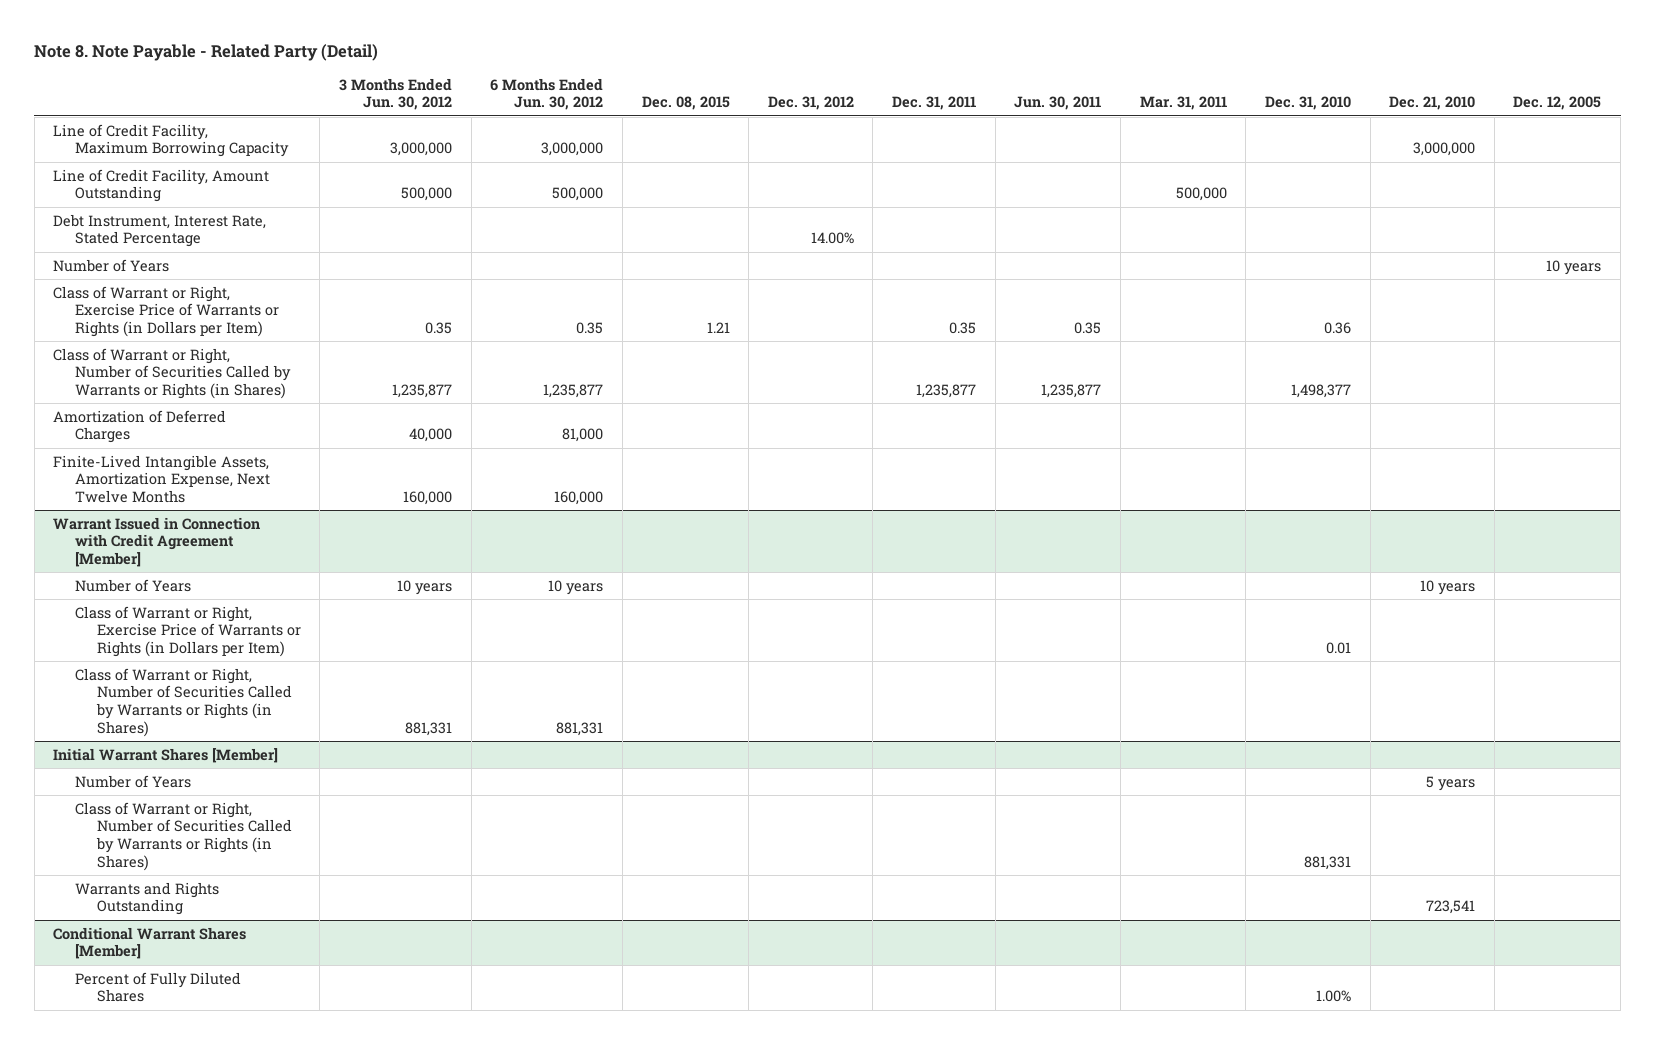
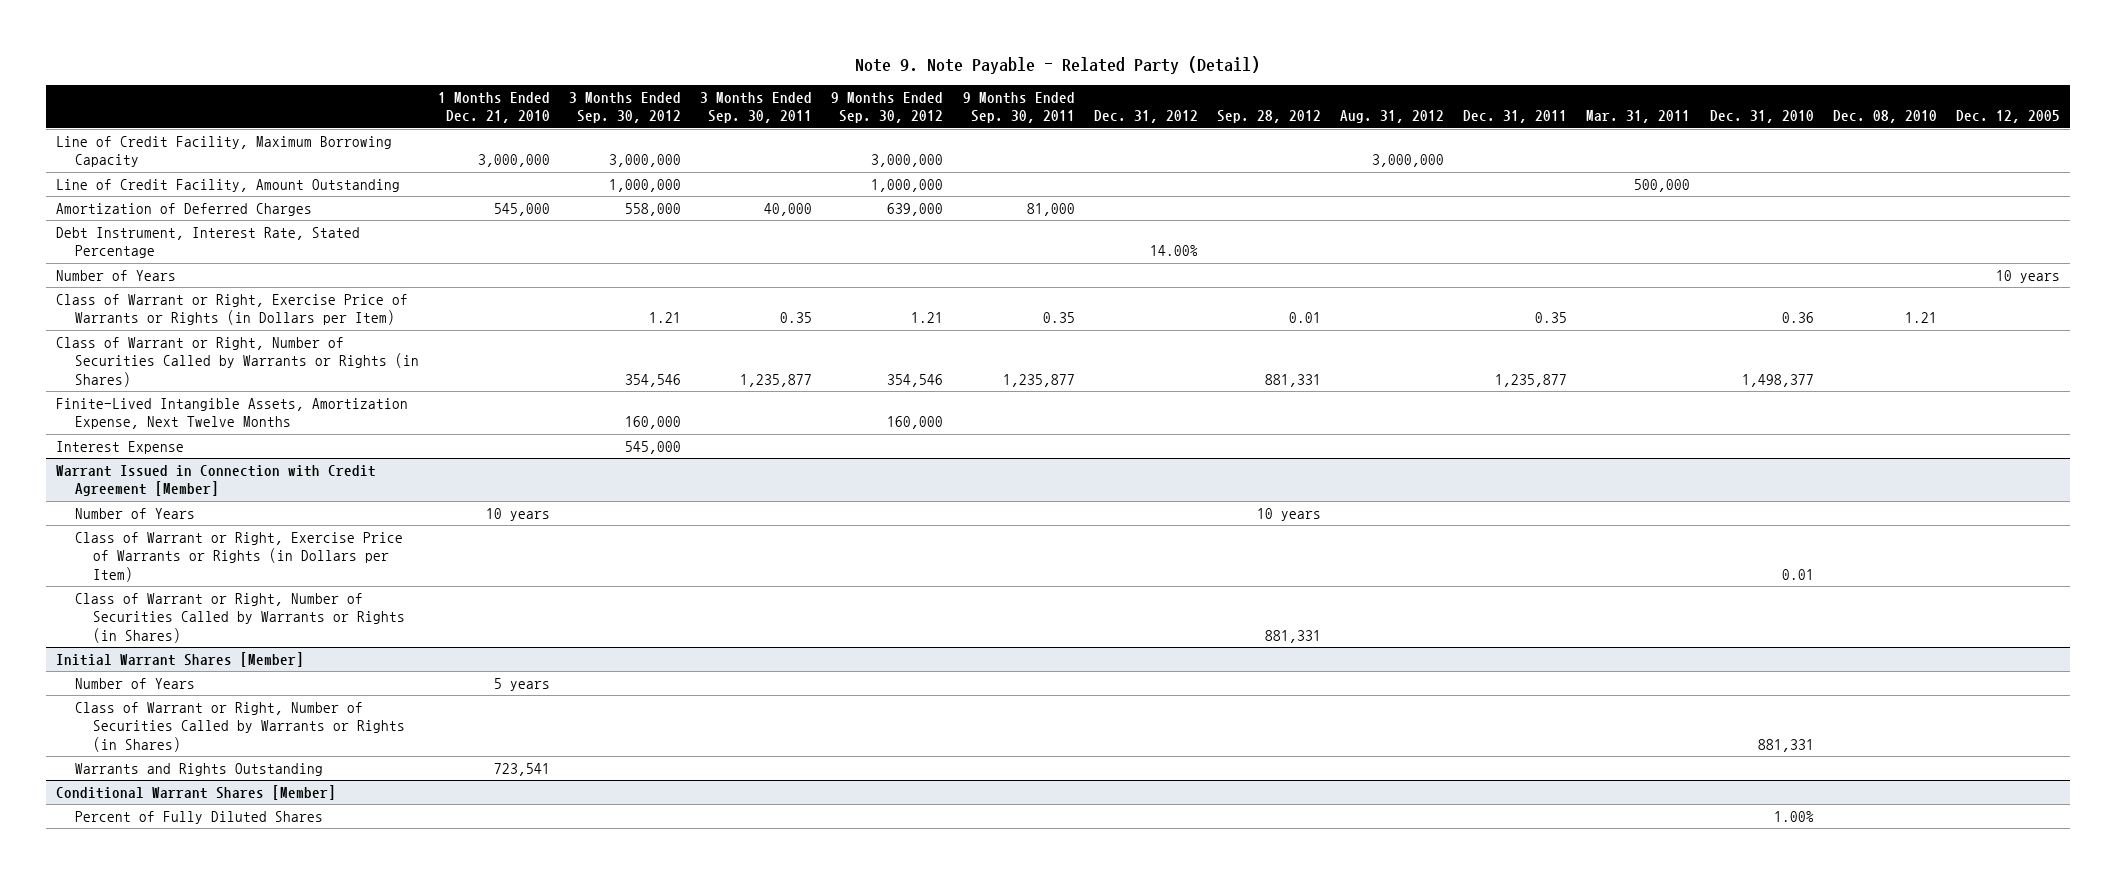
- Note 8. Note Payable - Related Party (Detail)
+ Note 9. Note Payable - Related Party (Detail)
- | 3 Months Ended Jun. 30, 2012 | 6 Months Ended Jun. 30, 2012 | Dec. 08, 2015 | Dec. 31, 2012 | Dec. 31, 2011 | Jun. 30, 2011 | Mar. 31, 2011 | Dec. 31, 2010 | Dec. 21, 2010 | Dec. 12, 2005
+ | 1 Months Ended Dec. 21, 2010 | 3 Months Ended Sep. 30, 2012 | 3 Months Ended Sep. 30, 2011 | 9 Months Ended Sep. 30, 2012 | 9 Months Ended Sep. 30, 2011 | Dec. 31, 2012 | Sep. 28, 2012 | Aug. 31, 2012 | Dec. 31, 2011 | Mar. 31, 2011 | Dec. 31, 2010 | Dec. 08, 2010 | Dec. 12, 2005
moved up: Amortization of Deferred Charges | 545,000 | 558,000 | 40,000 | 639,000 | 81,000 | | | | | | | |
+ Interest Expense | | 545,000 | | | | | | | | | | |

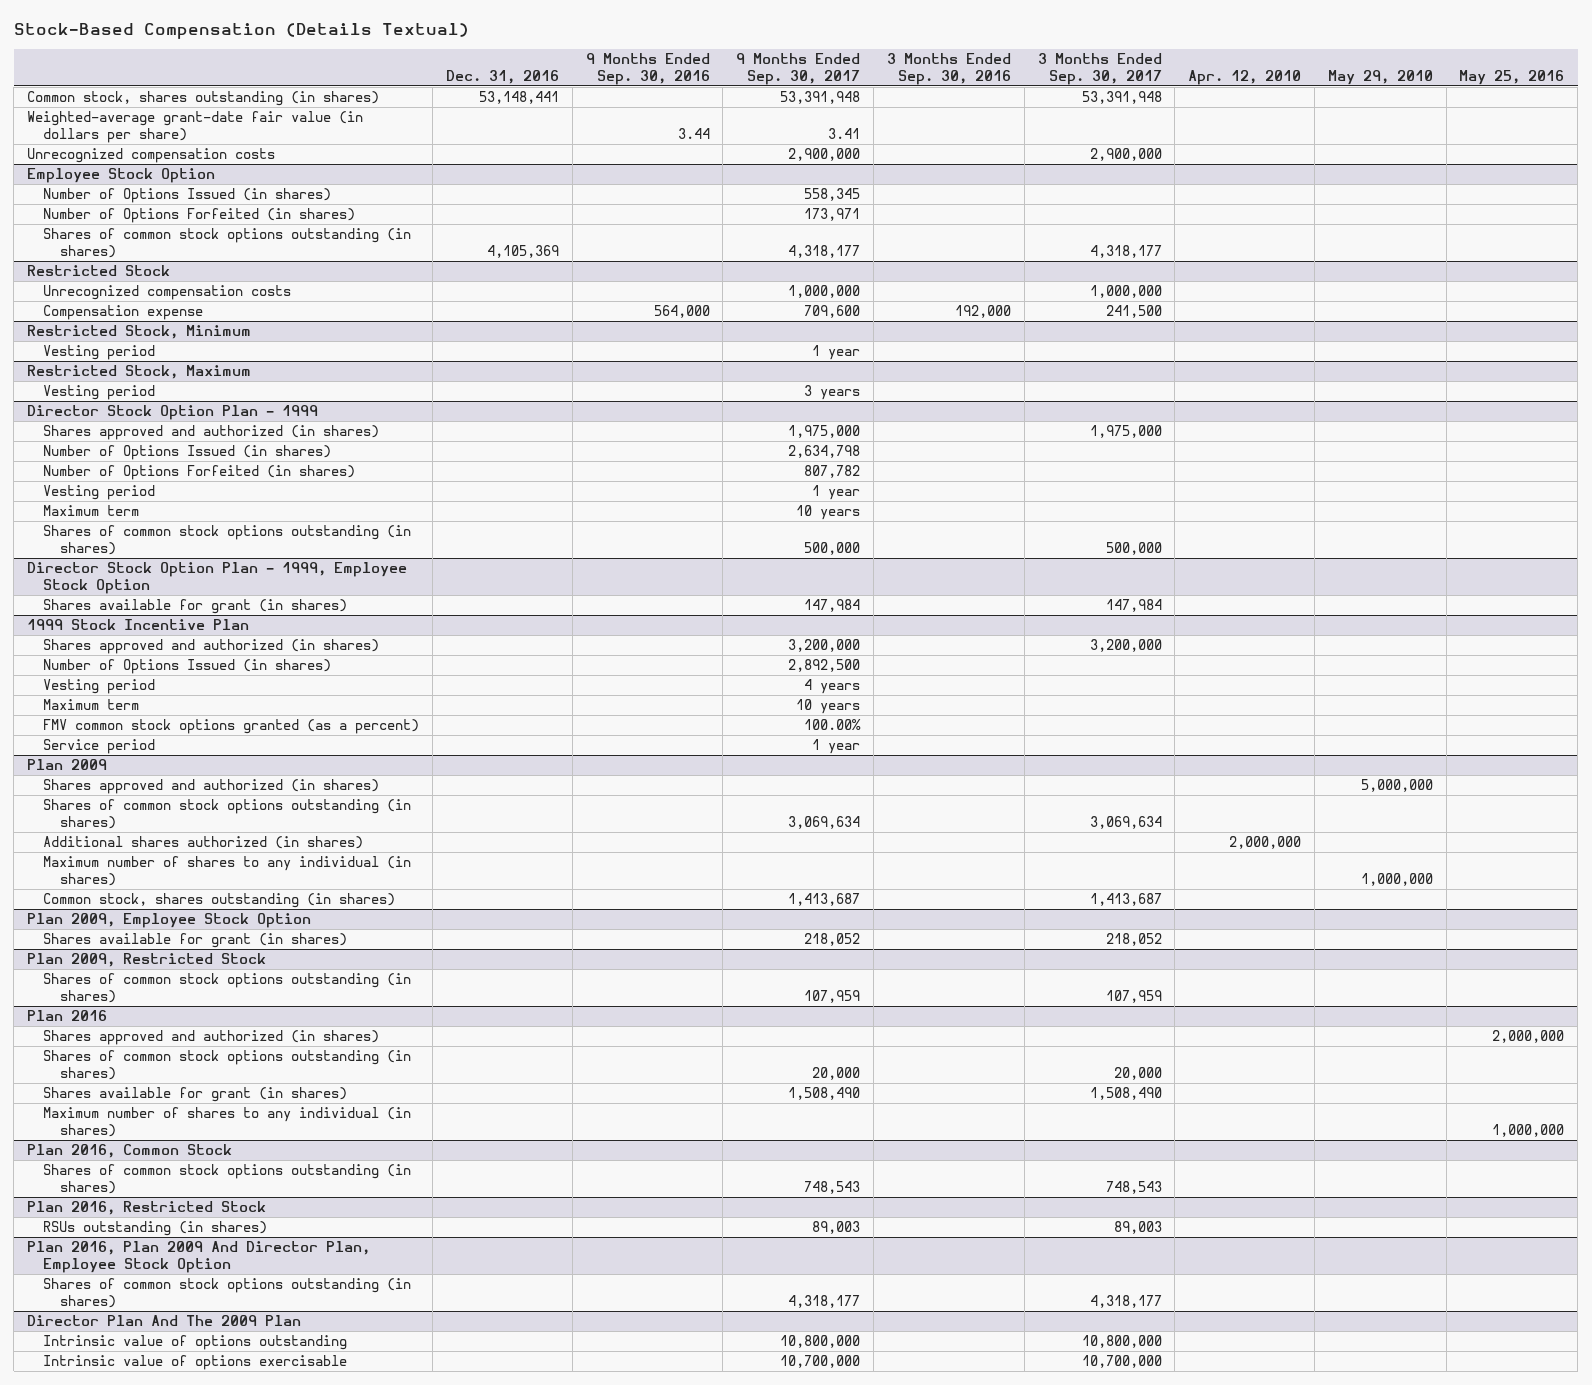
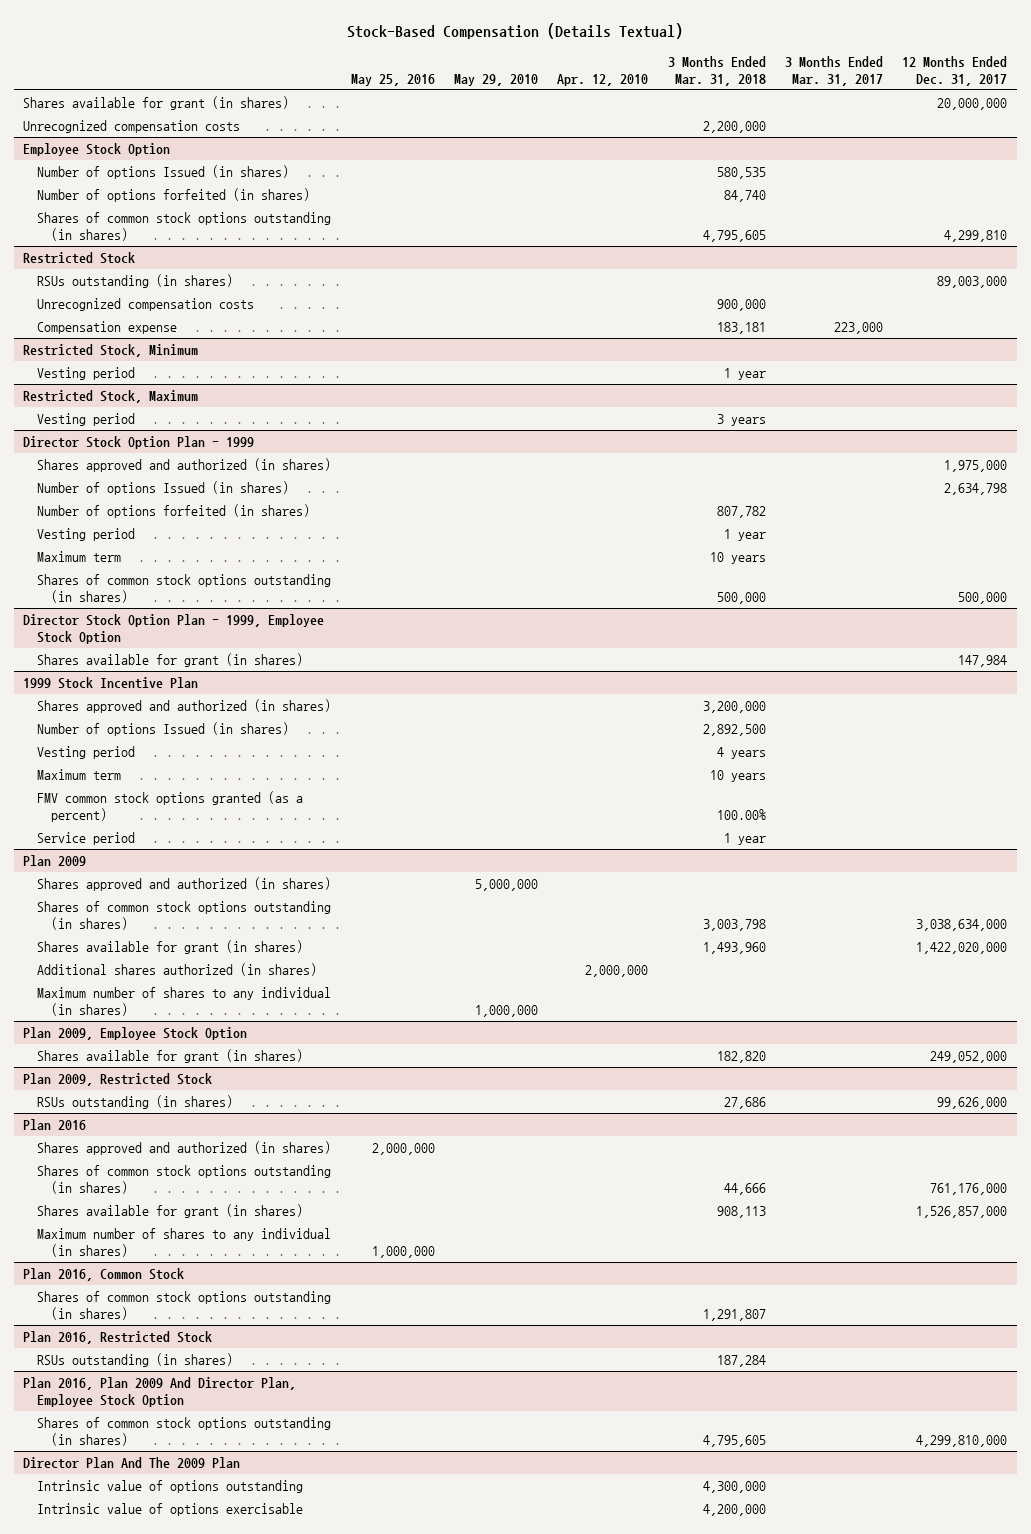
- | Dec. 31, 2016 | 9 Months Ended Sep. 30, 2016 | 9 Months Ended Sep. 30, 2017 | 3 Months Ended Sep. 30, 2016 | 3 Months Ended Sep. 30, 2017 | Apr. 12, 2010 | May 29, 2010 | May 25, 2016
+ | May 25, 2016 | May 29, 2010 | Apr. 12, 2010 | 3 Months Ended Mar. 31, 2018 | 3 Months Ended Mar. 31, 2017 | 12 Months Ended Dec. 31, 2017
- Common stock, shares outstanding (in shares) | 53,148,441 | | 53,391,948 | | 53,391,948 | | |
- Weighted-average grant-date fair value (in dollars per share) | | 3.44 | 3.41 | | | | |
+ Shares available for grant (in shares) | | | | | | 20,000,000
@ Employee Stock Option
- Number of Options Issued (in shares) | | | 558,345 | | | | |
- Number of Options Forfeited (in shares) | | | 173,971 | | | | |
+ Number of options Issued (in shares) | | | | 580,535 | |
+ Number of options forfeited (in shares) | | | | 84,740 | |
@ Restricted Stock
+ RSUs outstanding (in shares) | | | | | | 89,003,000
@ Director Stock Option Plan - 1999
- Number of Options Issued (in shares) | | | 2,634,798 | | | | |
- Number of Options Forfeited (in shares) | | | 807,782 | | | | |
+ Number of options Issued (in shares) | | | | | | 2,634,798
+ Number of options forfeited (in shares) | | | | 807,782 | |
@ 1999 Stock Incentive Plan
- Number of Options Issued (in shares) | | | 2,892,500 | | | | |
+ Number of options Issued (in shares) | | | | 2,892,500 | |
@ Plan 2009
+ Shares available for grant (in shares) | | | | 1,493,960 | | 1,422,020,000
- Common stock, shares outstanding (in shares) | | | 1,413,687 | | 1,413,687 | | |
@ Plan 2009, Restricted Stock
- Shares of common stock options outstanding (in shares) | | | 107,959 | | 107,959 | | |
+ RSUs outstanding (in shares) | | | | 27,686 | | 99,626,000

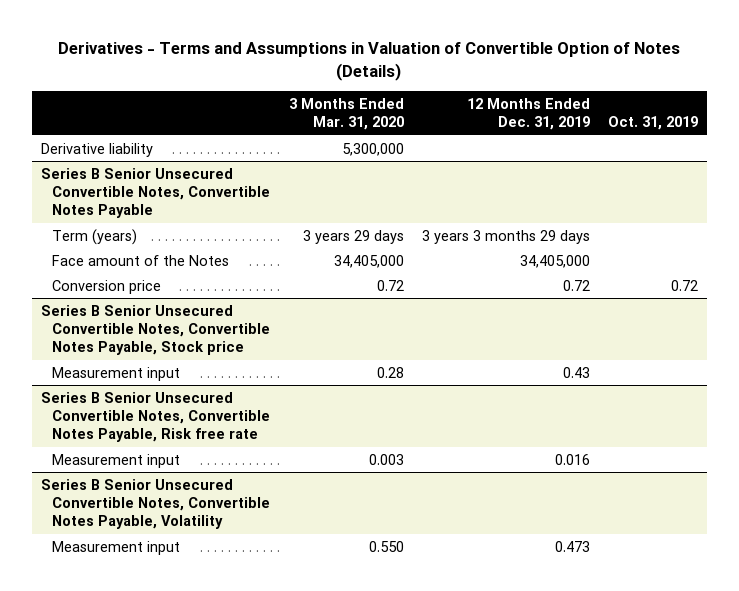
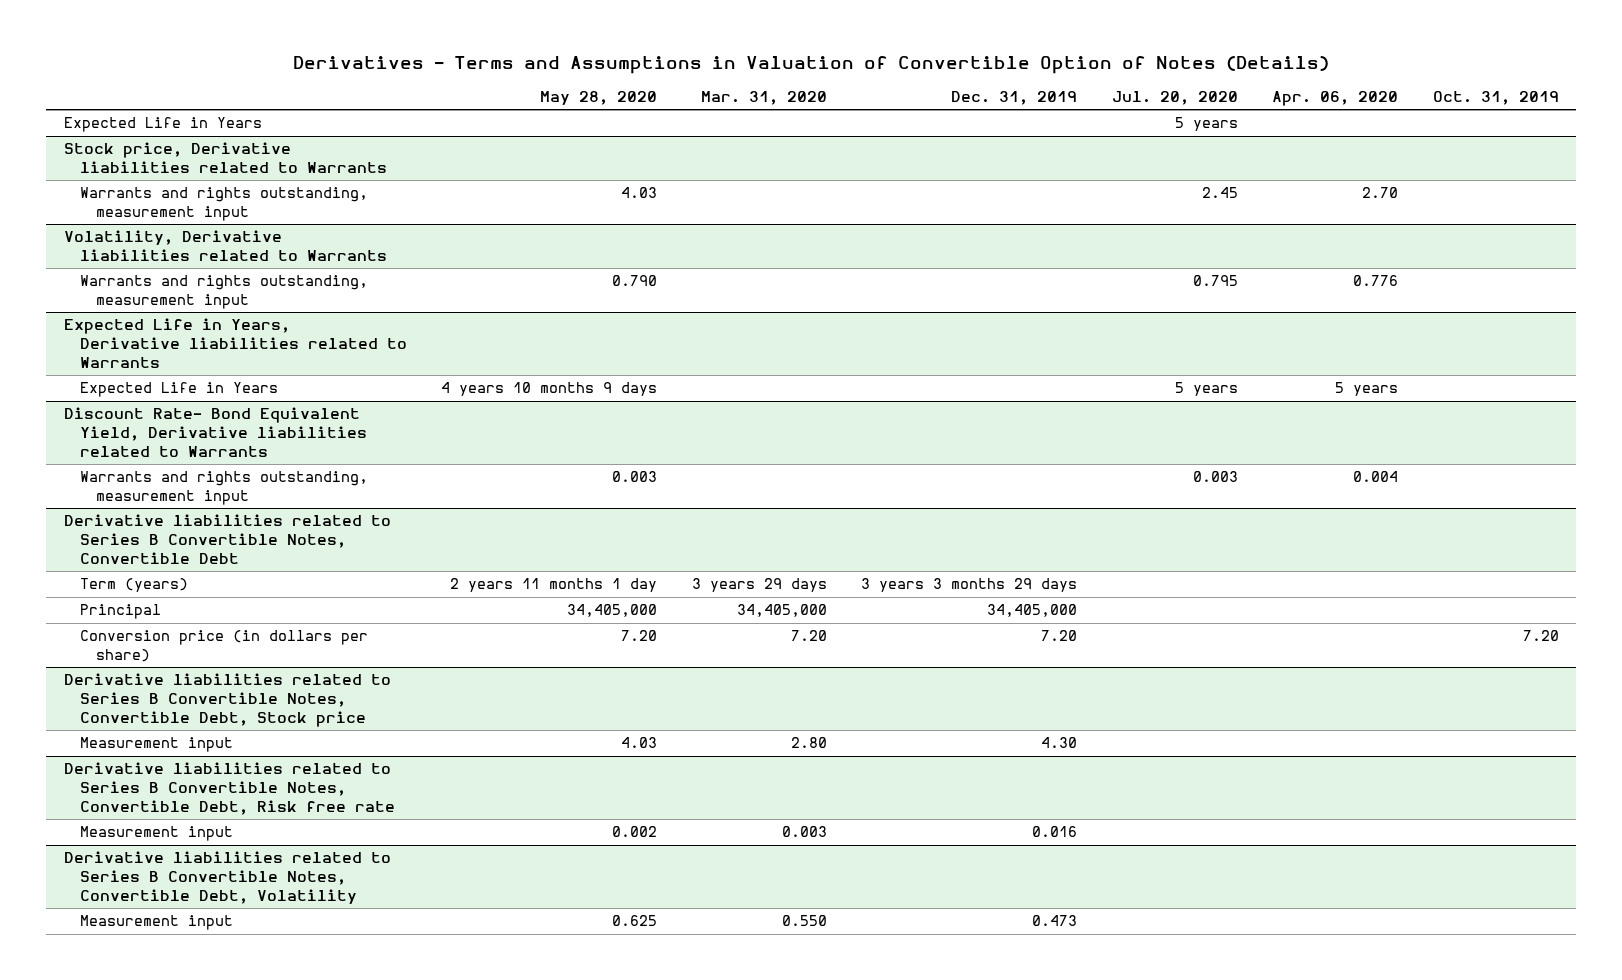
- | 3 Months Ended Mar. 31, 2020 | 12 Months Ended Dec. 31, 2019 | Oct. 31, 2019
+ | May 28, 2020 | Mar. 31, 2020 | Dec. 31, 2019 | Jul. 20, 2020 | Apr. 06, 2020 | Oct. 31, 2019
- Derivative liability | 5,300,000 | |
- Series B Senior Unsecured Convertible Notes, Convertible Notes Payable
- Term (years) | 3 years 29 days | 3 years 3 months 29 days |
- Face amount of the Notes | 34,405,000 | 34,405,000 |
- Conversion price | 0.72 | 0.72 | 0.72
- Series B Senior Unsecured Convertible Notes, Convertible Notes Payable, Stock price
- Measurement input | 0.28 | 0.43 |
- Series B Senior Unsecured Convertible Notes, Convertible Notes Payable, Risk free rate
- Measurement input | 0.003 | 0.016 |
- Series B Senior Unsecured Convertible Notes, Convertible Notes Payable, Volatility
- Measurement input | 0.550 | 0.473 |
+ Expected Life in Years | | | | 5 years | |
+ Stock price, Derivative liabilities related to Warrants
+ Warrants and rights outstanding, measurement input | 4.03 | | | 2.45 | 2.70 |
+ Volatility, Derivative liabilities related to Warrants
+ Warrants and rights outstanding, measurement input | 0.790 | | | 0.795 | 0.776 |
+ Expected Life in Years, Derivative liabilities related to Warrants
+ Expected Life in Years | 4 years 10 months 9 days | | | 5 years | 5 years |
+ Discount Rate- Bond Equivalent Yield, Derivative liabilities related to Warrants
+ Warrants and rights outstanding, measurement input | 0.003 | | | 0.003 | 0.004 |
+ Derivative liabilities related to Series B Convertible Notes, Convertible Debt
+ Term (years) | 2 years 11 months 1 day | 3 years 29 days | 3 years 3 months 29 days | | |
+ Principal | 34,405,000 | 34,405,000 | 34,405,000 | | |
+ Conversion price (in dollars per share) | 7.20 | 7.20 | 7.20 | | | 7.20
+ Derivative liabilities related to Series B Convertible Notes, Convertible Debt, Stock price
+ Measurement input | 4.03 | 2.80 | 4.30 | | |
+ Derivative liabilities related to Series B Convertible Notes, Convertible Debt, Risk free rate
+ Measurement input | 0.002 | 0.003 | 0.016 | | |
+ Derivative liabilities related to Series B Convertible Notes, Convertible Debt, Volatility
+ Measurement input | 0.625 | 0.550 | 0.473 | | |

